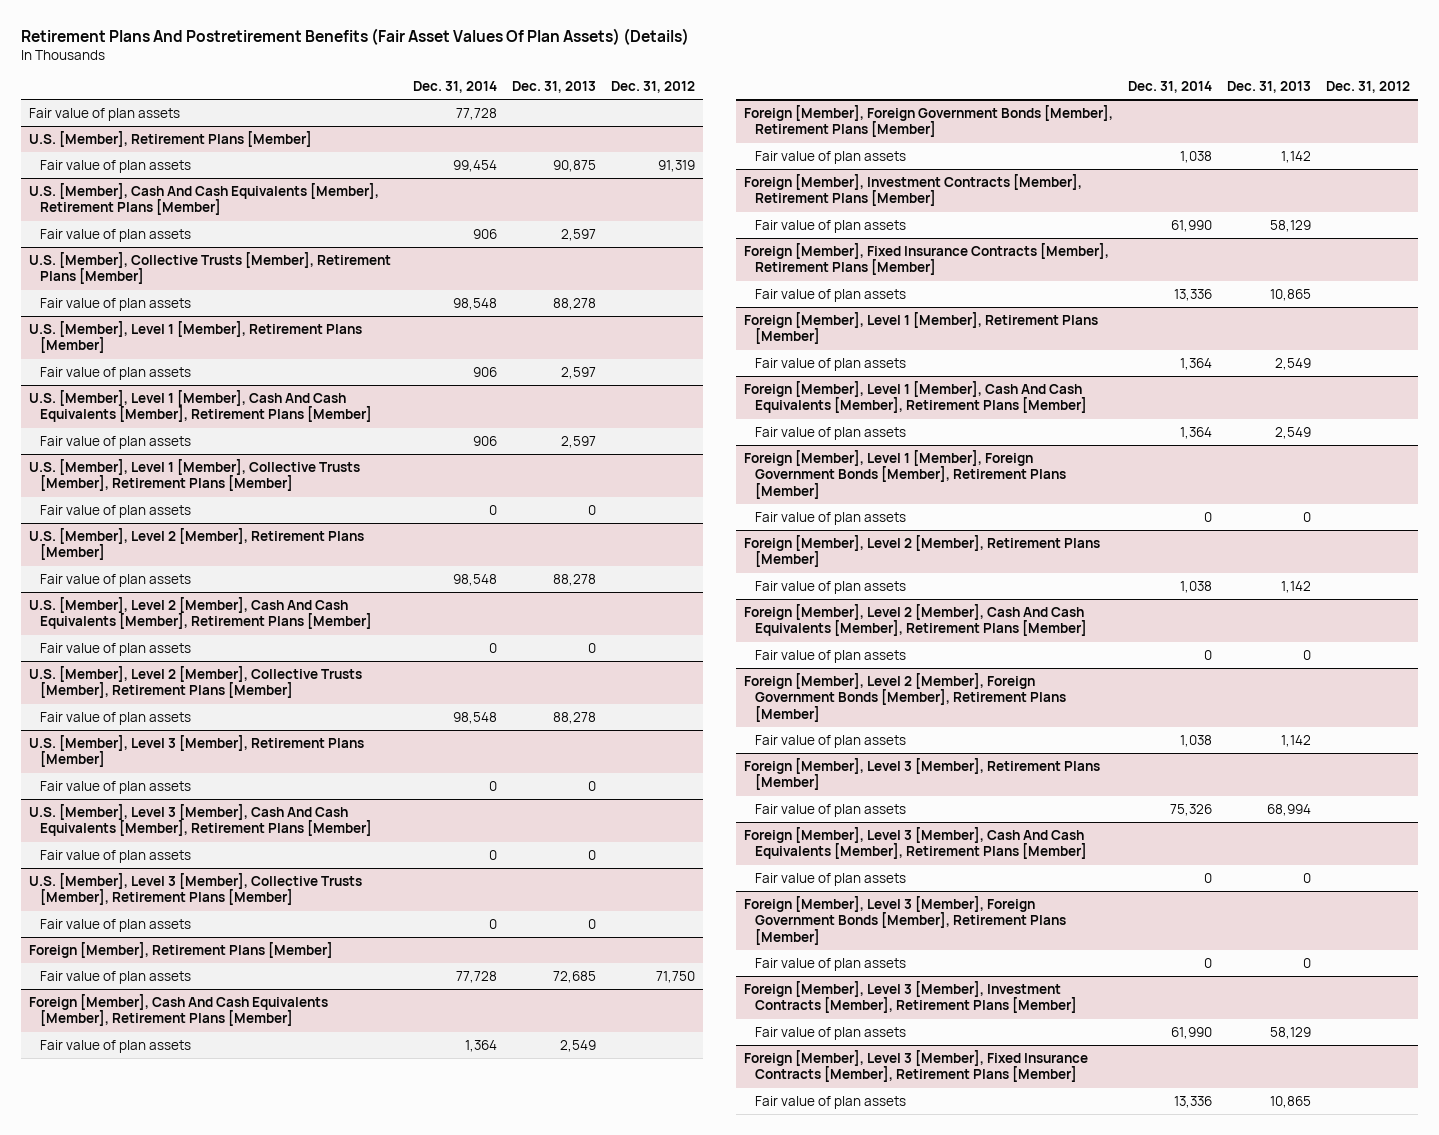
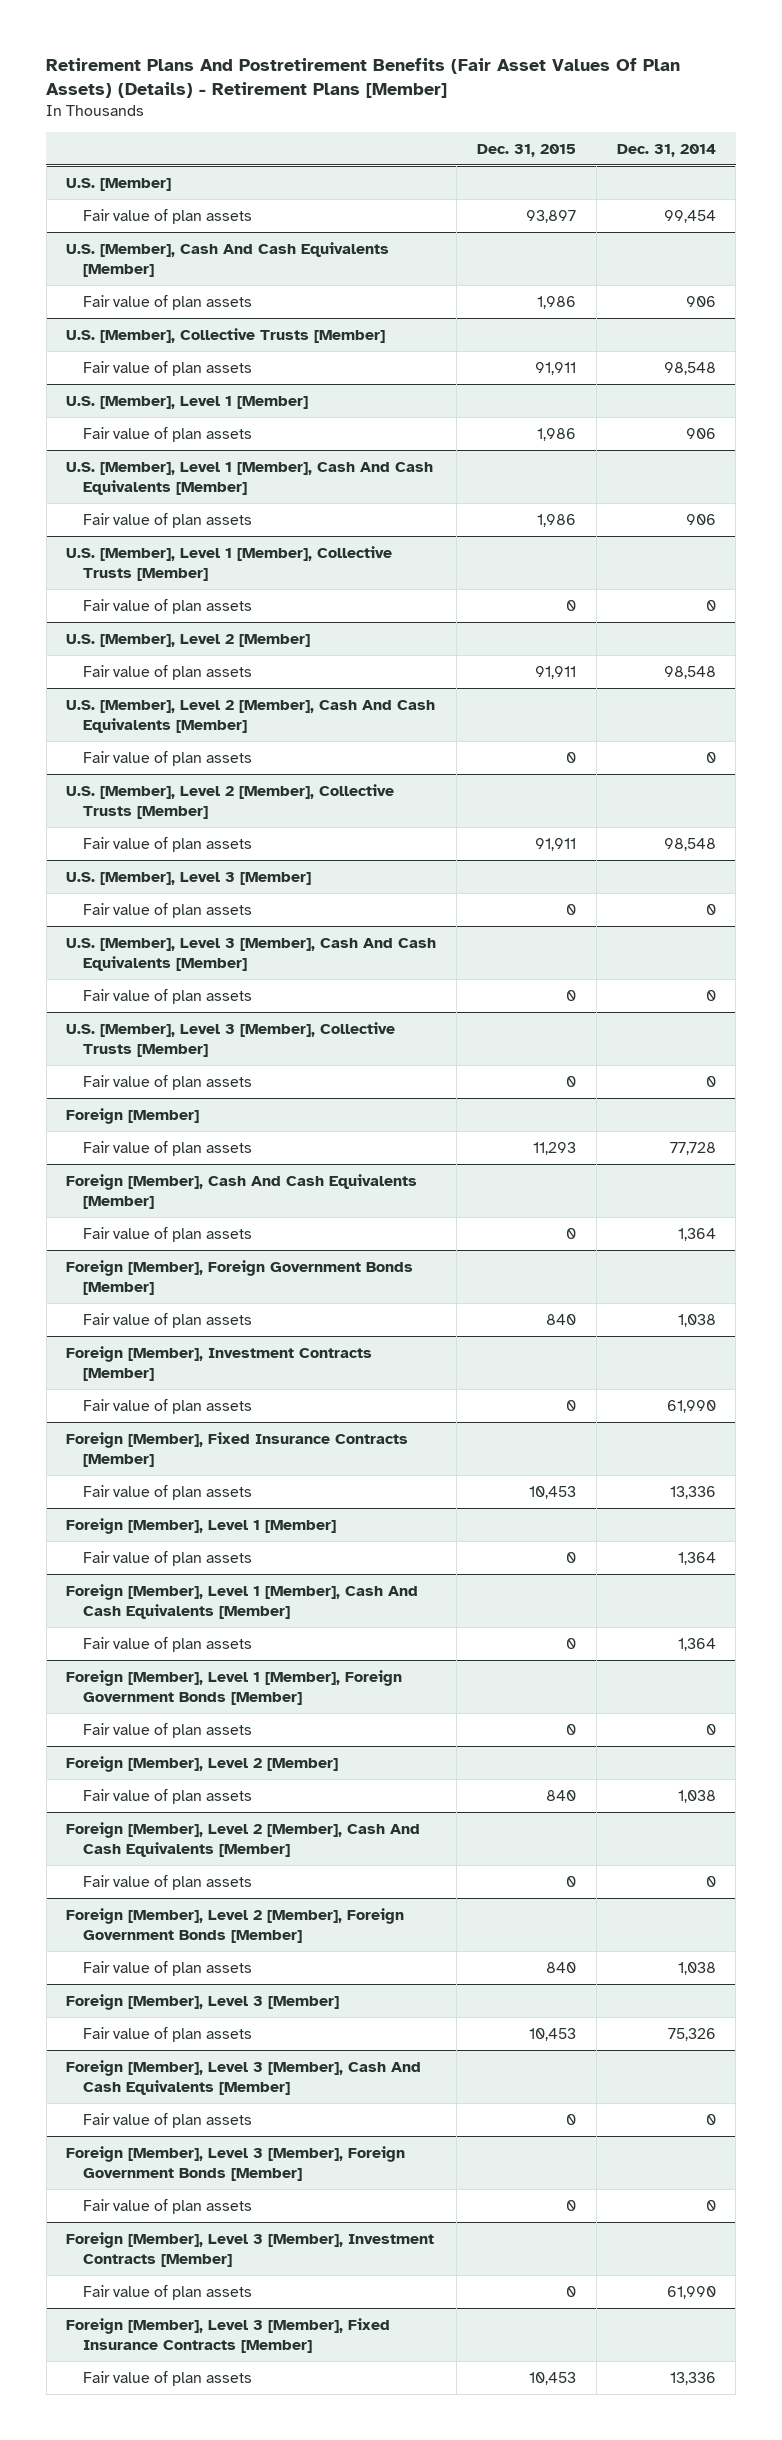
- Retirement Plans And Postretirement Benefits (Fair Asset Values Of Plan Assets) (Details)
+ Retirement Plans And Postretirement Benefits (Fair Asset Values Of Plan Assets) (Details) - Retirement Plans [Member]
- | Dec. 31, 2014 | Dec. 31, 2013 | Dec. 31, 2012
+ | Dec. 31, 2015 | Dec. 31, 2014
- Fair value of plan assets | 77,728 | |
- U.S. [Member], Retirement Plans [Member]
+ U.S. [Member]
- U.S. [Member], Cash And Cash Equivalents [Member], Retirement Plans [Member]
+ U.S. [Member], Cash And Cash Equivalents [Member]
- U.S. [Member], Collective Trusts [Member], Retirement Plans [Member]
+ U.S. [Member], Collective Trusts [Member]
- U.S. [Member], Level 1 [Member], Retirement Plans [Member]
+ U.S. [Member], Level 1 [Member]
- U.S. [Member], Level 1 [Member], Cash And Cash Equivalents [Member], Retirement Plans [Member]
+ U.S. [Member], Level 1 [Member], Cash And Cash Equivalents [Member]
- U.S. [Member], Level 1 [Member], Collective Trusts [Member], Retirement Plans [Member]
+ U.S. [Member], Level 1 [Member], Collective Trusts [Member]
- U.S. [Member], Level 2 [Member], Retirement Plans [Member]
+ U.S. [Member], Level 2 [Member]
- U.S. [Member], Level 2 [Member], Cash And Cash Equivalents [Member], Retirement Plans [Member]
+ U.S. [Member], Level 2 [Member], Cash And Cash Equivalents [Member]
- U.S. [Member], Level 2 [Member], Collective Trusts [Member], Retirement Plans [Member]
+ U.S. [Member], Level 2 [Member], Collective Trusts [Member]
- U.S. [Member], Level 3 [Member], Retirement Plans [Member]
+ U.S. [Member], Level 3 [Member]
- U.S. [Member], Level 3 [Member], Cash And Cash Equivalents [Member], Retirement Plans [Member]
+ U.S. [Member], Level 3 [Member], Cash And Cash Equivalents [Member]
- U.S. [Member], Level 3 [Member], Collective Trusts [Member], Retirement Plans [Member]
+ U.S. [Member], Level 3 [Member], Collective Trusts [Member]
- Foreign [Member], Retirement Plans [Member]
+ Foreign [Member]
- Foreign [Member], Cash And Cash Equivalents [Member], Retirement Plans [Member]
+ Foreign [Member], Cash And Cash Equivalents [Member]
- Foreign [Member], Foreign Government Bonds [Member], Retirement Plans [Member]
+ Foreign [Member], Foreign Government Bonds [Member]
- Foreign [Member], Investment Contracts [Member], Retirement Plans [Member]
+ Foreign [Member], Investment Contracts [Member]
- Foreign [Member], Fixed Insurance Contracts [Member], Retirement Plans [Member]
+ Foreign [Member], Fixed Insurance Contracts [Member]
- Foreign [Member], Level 1 [Member], Retirement Plans [Member]
+ Foreign [Member], Level 1 [Member]
- Foreign [Member], Level 1 [Member], Cash And Cash Equivalents [Member], Retirement Plans [Member]
+ Foreign [Member], Level 1 [Member], Cash And Cash Equivalents [Member]
- Foreign [Member], Level 1 [Member], Foreign Government Bonds [Member], Retirement Plans [Member]
+ Foreign [Member], Level 1 [Member], Foreign Government Bonds [Member]
- Foreign [Member], Level 2 [Member], Retirement Plans [Member]
+ Foreign [Member], Level 2 [Member]
- Foreign [Member], Level 2 [Member], Cash And Cash Equivalents [Member], Retirement Plans [Member]
+ Foreign [Member], Level 2 [Member], Cash And Cash Equivalents [Member]
- Foreign [Member], Level 2 [Member], Foreign Government Bonds [Member], Retirement Plans [Member]
+ Foreign [Member], Level 2 [Member], Foreign Government Bonds [Member]
- Foreign [Member], Level 3 [Member], Retirement Plans [Member]
+ Foreign [Member], Level 3 [Member]
- Foreign [Member], Level 3 [Member], Cash And Cash Equivalents [Member], Retirement Plans [Member]
+ Foreign [Member], Level 3 [Member], Cash And Cash Equivalents [Member]
- Foreign [Member], Level 3 [Member], Foreign Government Bonds [Member], Retirement Plans [Member]
+ Foreign [Member], Level 3 [Member], Foreign Government Bonds [Member]
- Foreign [Member], Level 3 [Member], Investment Contracts [Member], Retirement Plans [Member]
+ Foreign [Member], Level 3 [Member], Investment Contracts [Member]
- Foreign [Member], Level 3 [Member], Fixed Insurance Contracts [Member], Retirement Plans [Member]
+ Foreign [Member], Level 3 [Member], Fixed Insurance Contracts [Member]

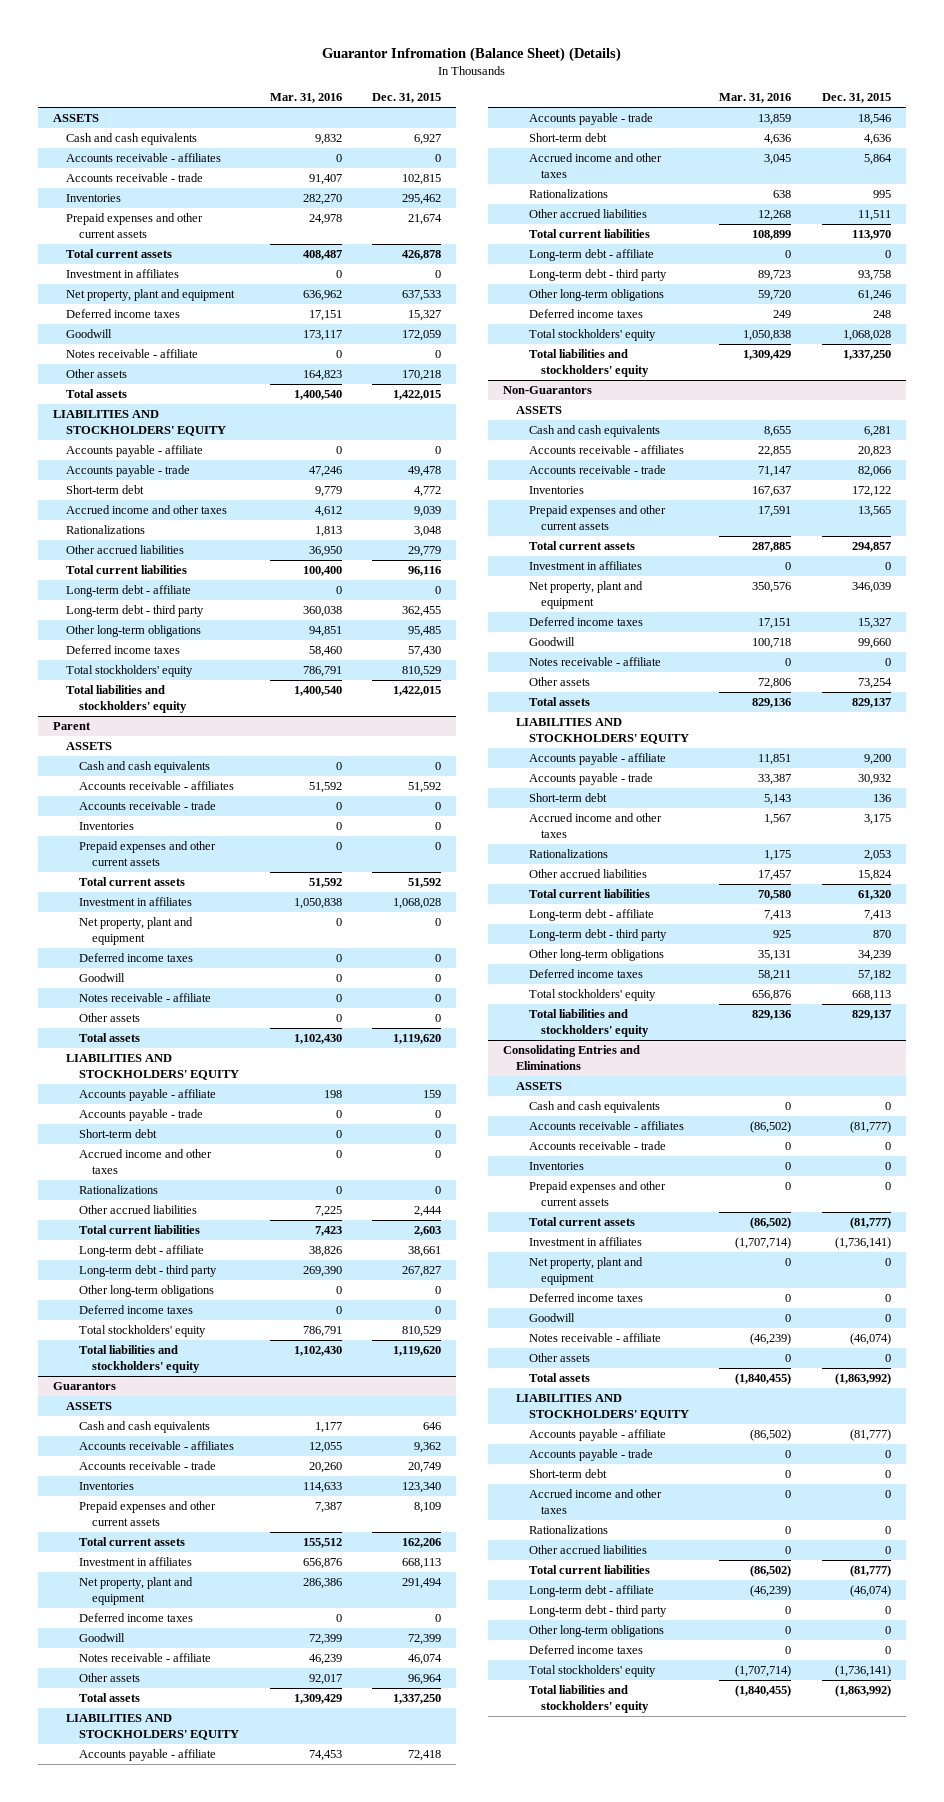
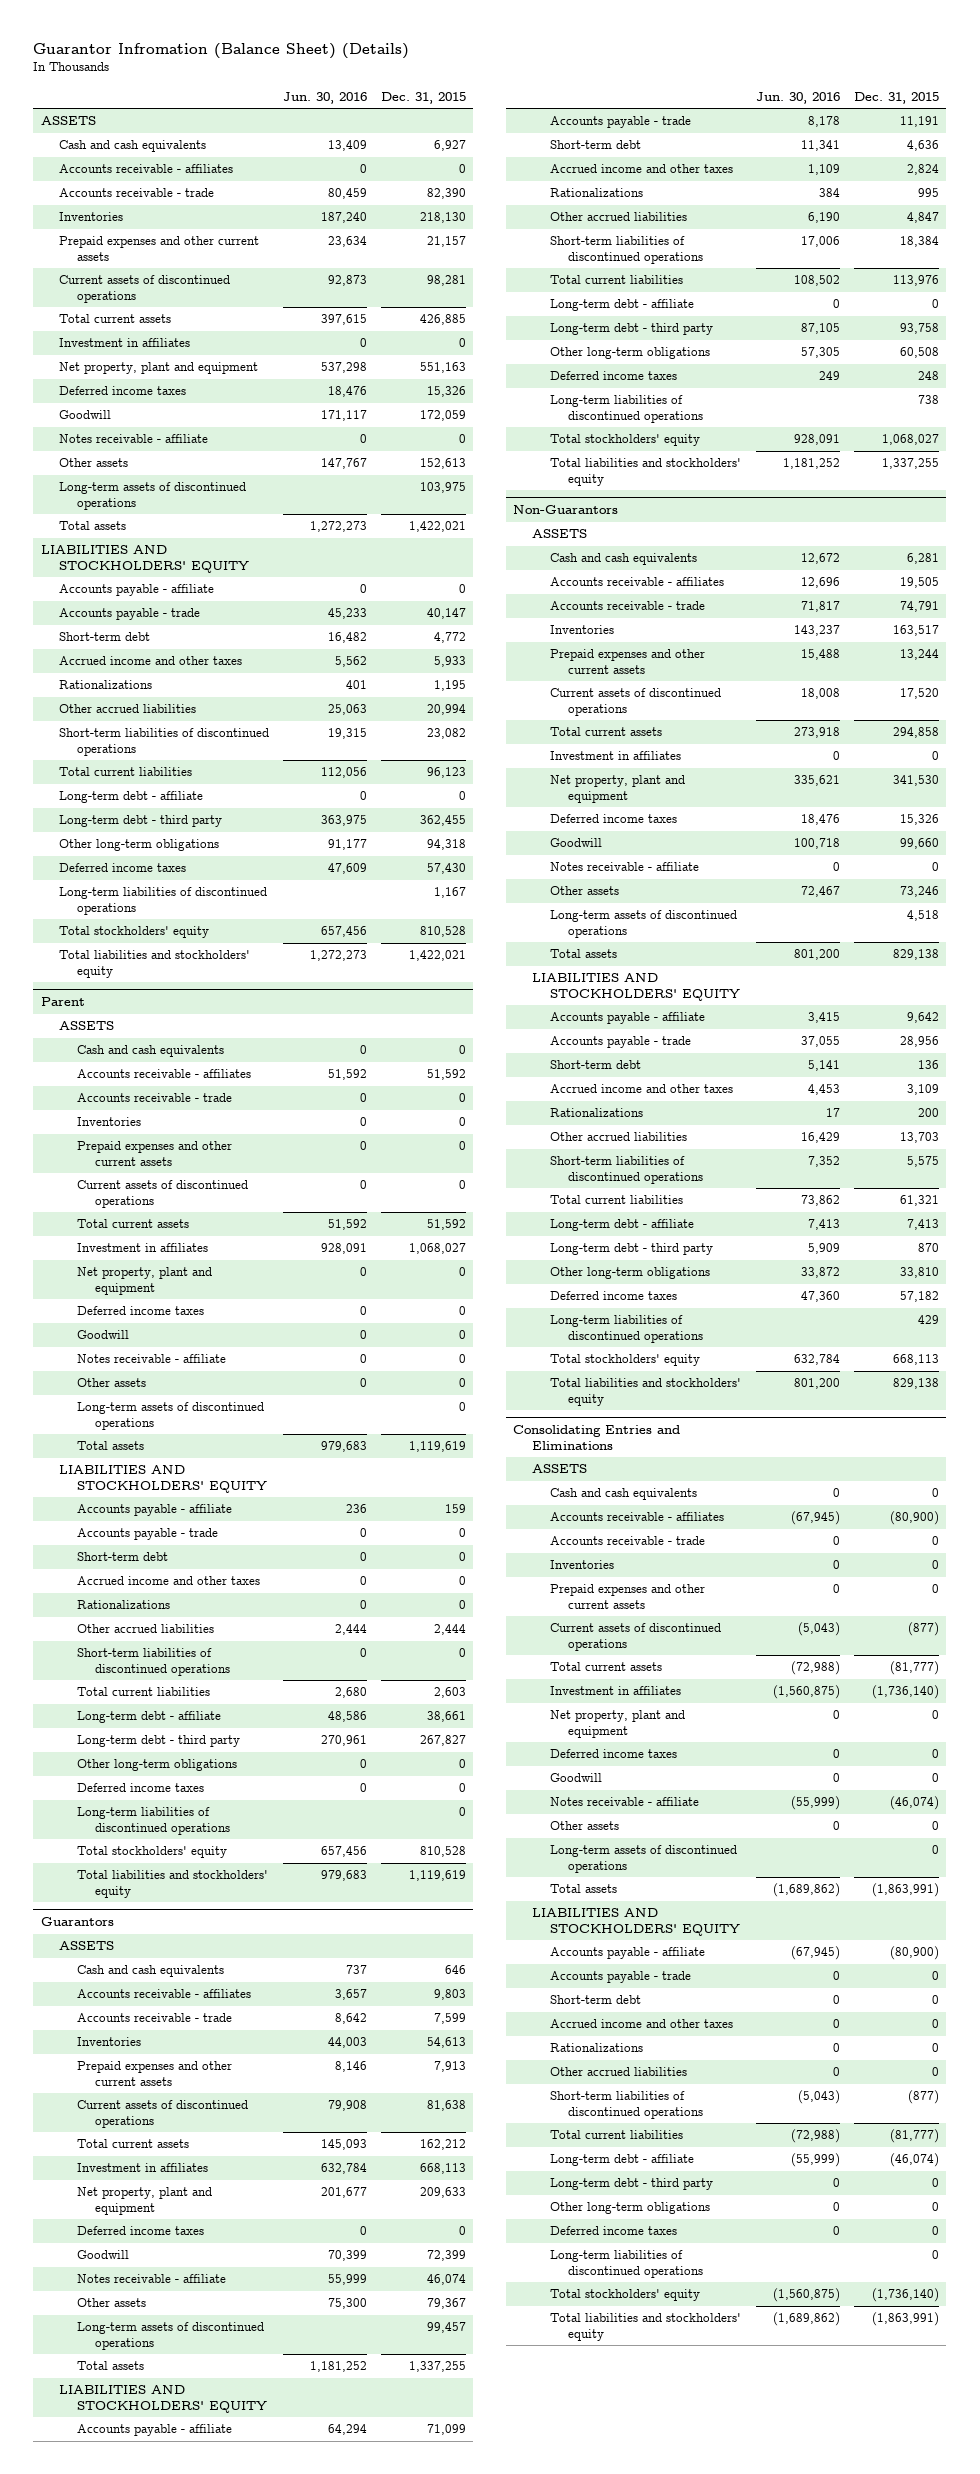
- | Mar. 31, 2016 | Dec. 31, 2015
+ | Jun. 30, 2016 | Dec. 31, 2015
- Accounts receivable - trade | 91,407 | 102,815
- Inventories | 282,270 | 295,462
- Prepaid expenses and other current assets | 24,978 | 21,674
- Total current assets | 408,487 | 426,878
+ Accounts receivable - trade | 80,459 | 82,390
+ Inventories | 187,240 | 218,130
+ Prepaid expenses and other current assets | 23,634 | 21,157
+ Current assets of discontinued operations | 92,873 | 98,281
+ Total current assets | 397,615 | 426,885
- Net property, plant and equipment | 636,962 | 637,533
- Deferred income taxes | 17,151 | 15,327
+ Net property, plant and equipment | 537,298 | 551,163
+ Deferred income taxes | 18,476 | 15,326
- Other assets | 164,823 | 170,218
- Total assets | 1,400,540 | 1,422,015
+ Other assets | 147,767 | 152,613
+ Long-term assets of discontinued operations | | 103,975
+ Total assets | 1,272,273 | 1,422,021
- Accounts payable - trade | 47,246 | 49,478
+ Accounts payable - trade | 45,233 | 40,147
- Accrued income and other taxes | 4,612 | 9,039
- Rationalizations | 1,813 | 3,048
- Other accrued liabilities | 36,950 | 29,779
- Total current liabilities | 100,400 | 96,116
+ Accrued income and other taxes | 5,562 | 5,933
+ Rationalizations | 401 | 1,195
+ Other accrued liabilities | 25,063 | 20,994
+ Short-term liabilities of discontinued operations | 19,315 | 23,082
+ Total current liabilities | 112,056 | 96,123
- Other long-term obligations | 94,851 | 95,485
+ Other long-term obligations | 91,177 | 94,318
- Total stockholders' equity | 786,791 | 810,529
- Total liabilities and stockholders' equity | 1,400,540 | 1,422,015
+ Long-term liabilities of discontinued operations | | 1,167
+ Total stockholders' equity | 657,456 | 810,528
+ Total liabilities and stockholders' equity | 1,272,273 | 1,422,021
@ Parent
+ Current assets of discontinued operations | 0 | 0
- Investment in affiliates | 1,050,838 | 1,068,028
+ Investment in affiliates | 928,091 | 1,068,027
- Total assets | 1,102,430 | 1,119,620
+ Long-term assets of discontinued operations | | 0
+ Total assets | 979,683 | 1,119,619
+ Short-term liabilities of discontinued operations | 0 | 0
- Total stockholders' equity | 786,791 | 810,529
- Total liabilities and stockholders' equity | 1,102,430 | 1,119,620
+ Long-term liabilities of discontinued operations | | 0
+ Total stockholders' equity | 657,456 | 810,528
+ Total liabilities and stockholders' equity | 979,683 | 1,119,619
@ Guarantors
- Accounts receivable - affiliates | 12,055 | 9,362
- Accounts receivable - trade | 20,260 | 20,749
- Inventories | 114,633 | 123,340
- Prepaid expenses and other current assets | 7,387 | 8,109
- Total current assets | 155,512 | 162,206
+ Accounts receivable - affiliates | 3,657 | 9,803
+ Accounts receivable - trade | 8,642 | 7,599
+ Inventories | 44,003 | 54,613
+ Prepaid expenses and other current assets | 8,146 | 7,913
+ Current assets of discontinued operations | 79,908 | 81,638
+ Total current assets | 145,093 | 162,212
- Net property, plant and equipment | 286,386 | 291,494
+ Net property, plant and equipment | 201,677 | 209,633
- Other assets | 92,017 | 96,964
- Total assets | 1,309,429 | 1,337,250
+ Other assets | 75,300 | 79,367
+ Long-term assets of discontinued operations | | 99,457
+ Total assets | 1,181,252 | 1,337,255
- Accounts payable - affiliate | 74,453 | 72,418
- Accounts payable - trade | 13,859 | 18,546
+ Accounts payable - affiliate | 64,294 | 71,099
+ Accounts payable - trade | 8,178 | 11,191
- Accrued income and other taxes | 3,045 | 5,864
+ Accrued income and other taxes | 1,109 | 2,824
- Other accrued liabilities | 12,268 | 11,511
- Total current liabilities | 108,899 | 113,970
+ Other accrued liabilities | 6,190 | 4,847
+ Short-term liabilities of discontinued operations | 17,006 | 18,384
+ Total current liabilities | 108,502 | 113,976
- Other long-term obligations | 59,720 | 61,246
+ Other long-term obligations | 57,305 | 60,508
- Total stockholders' equity | 1,050,838 | 1,068,028
- Total liabilities and stockholders' equity | 1,309,429 | 1,337,250
+ Long-term liabilities of discontinued operations | | 738
+ Total stockholders' equity | 928,091 | 1,068,027
+ Total liabilities and stockholders' equity | 1,181,252 | 1,337,255
@ Non-Guarantors
- Accounts receivable - affiliates | 22,855 | 20,823
- Accounts receivable - trade | 71,147 | 82,066
- Inventories | 167,637 | 172,122
- Prepaid expenses and other current assets | 17,591 | 13,565
- Total current assets | 287,885 | 294,857
+ Accounts receivable - affiliates | 12,696 | 19,505
+ Accounts receivable - trade | 71,817 | 74,791
+ Inventories | 143,237 | 163,517
+ Prepaid expenses and other current assets | 15,488 | 13,244
+ Current assets of discontinued operations | 18,008 | 17,520
+ Total current assets | 273,918 | 294,858
- Net property, plant and equipment | 350,576 | 346,039
- Deferred income taxes | 17,151 | 15,327
+ Net property, plant and equipment | 335,621 | 341,530
+ Deferred income taxes | 18,476 | 15,326
- Other assets | 72,806 | 73,254
- Total assets | 829,136 | 829,137
+ Other assets | 72,467 | 73,246
+ Long-term assets of discontinued operations | | 4,518
+ Total assets | 801,200 | 829,138
- Accounts payable - affiliate | 11,851 | 9,200
- Accounts payable - trade | 33,387 | 30,932
+ Accounts payable - affiliate | 3,415 | 9,642
+ Accounts payable - trade | 37,055 | 28,956
- Accrued income and other taxes | 1,567 | 3,175
- Rationalizations | 1,175 | 2,053
- Other accrued liabilities | 17,457 | 15,824
- Total current liabilities | 70,580 | 61,320
+ Accrued income and other taxes | 4,453 | 3,109
+ Rationalizations | 17 | 200
+ Other accrued liabilities | 16,429 | 13,703
+ Short-term liabilities of discontinued operations | 7,352 | 5,575
+ Total current liabilities | 73,862 | 61,321
- Other long-term obligations | 35,131 | 34,239
+ Other long-term obligations | 33,872 | 33,810
+ Long-term liabilities of discontinued operations | | 429
- Total liabilities and stockholders' equity | 829,136 | 829,137
+ Total liabilities and stockholders' equity | 801,200 | 829,138
@ Consolidating Entries and Eliminations
- Accounts receivable - affiliates | (86,502) | (81,777)
+ Accounts receivable - affiliates | (67,945) | (80,900)
+ Current assets of discontinued operations | (5,043) | (877)
- Investment in affiliates | (1,707,714) | (1,736,141)
+ Investment in affiliates | (1,560,875) | (1,736,140)
- Total assets | (1,840,455) | (1,863,992)
+ Long-term assets of discontinued operations | | 0
+ Total assets | (1,689,862) | (1,863,991)
- Accounts payable - affiliate | (86,502) | (81,777)
+ Accounts payable - affiliate | (67,945) | (80,900)
+ Short-term liabilities of discontinued operations | (5,043) | (877)
- Total stockholders' equity | (1,707,714) | (1,736,141)
- Total liabilities and stockholders' equity | (1,840,455) | (1,863,992)
+ Long-term liabilities of discontinued operations | | 0
+ Total stockholders' equity | (1,560,875) | (1,736,140)
+ Total liabilities and stockholders' equity | (1,689,862) | (1,863,991)

